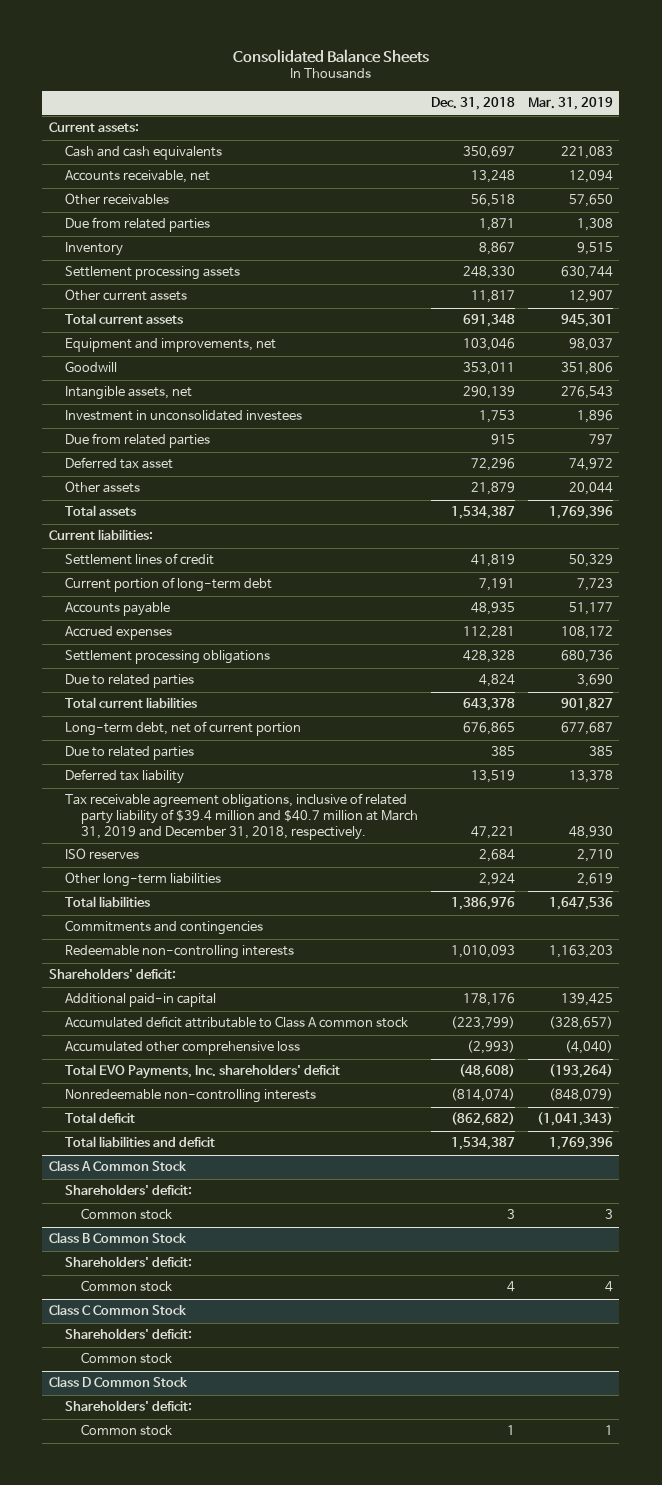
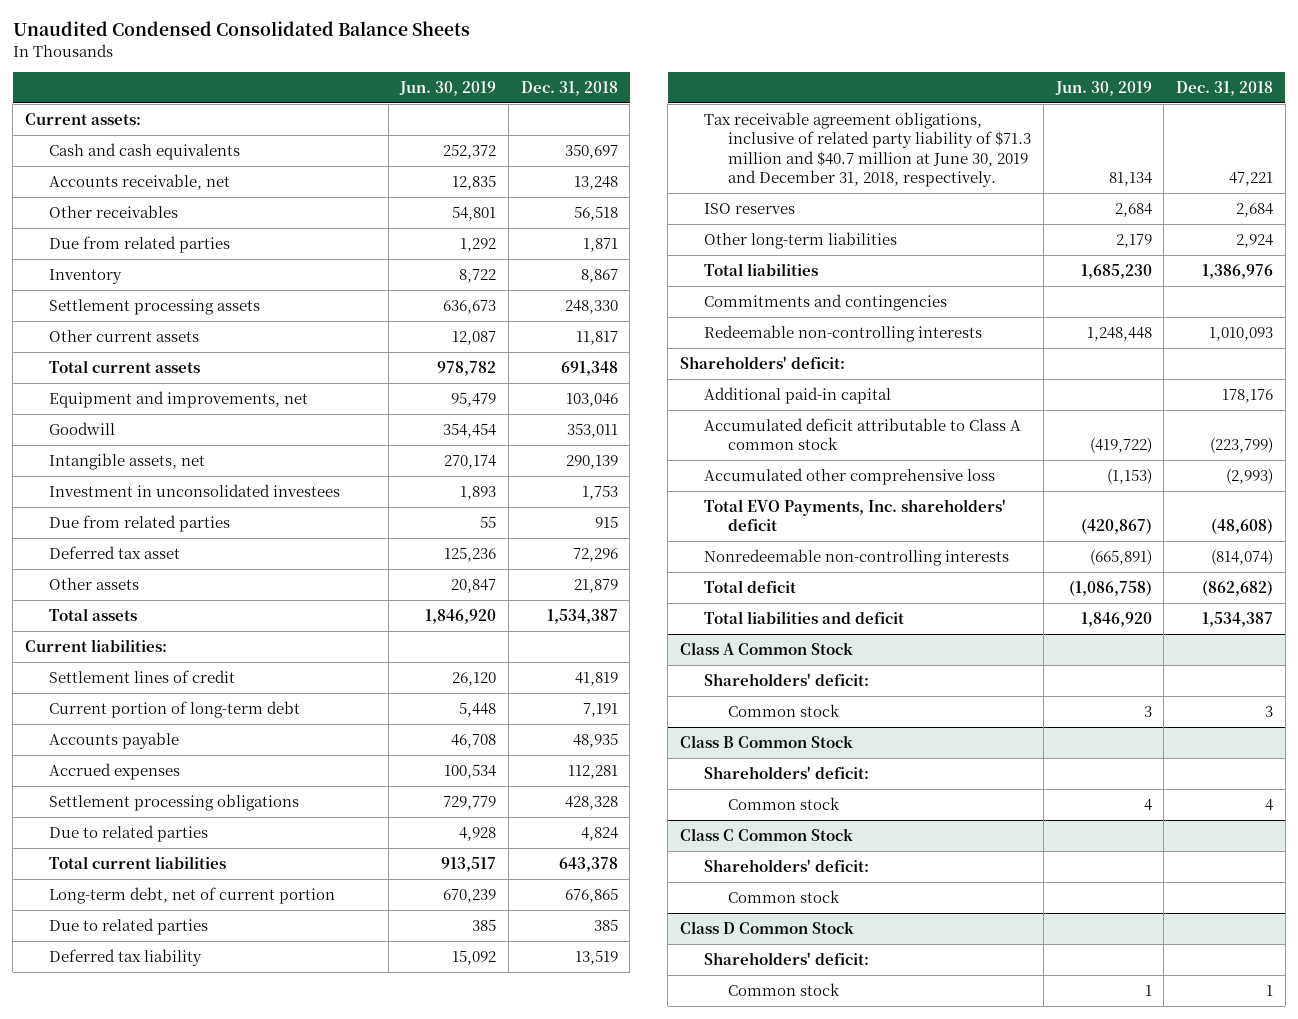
- Consolidated Balance Sheets
+ Unaudited Condensed Consolidated Balance Sheets
- | Dec. 31, 2018 | Mar. 31, 2019
+ | Jun. 30, 2019 | Dec. 31, 2018
- Tax receivable agreement obligations, inclusive of related party liability of $39.4 million and $40.7 million at March 31, 2019 and December 31, 2018, respectively. | 47,221 | 48,930
+ Tax receivable agreement obligations, inclusive of related party liability of $71.3 million and $40.7 million at June 30, 2019 and December 31, 2018, respectively. | 81,134 | 47,221

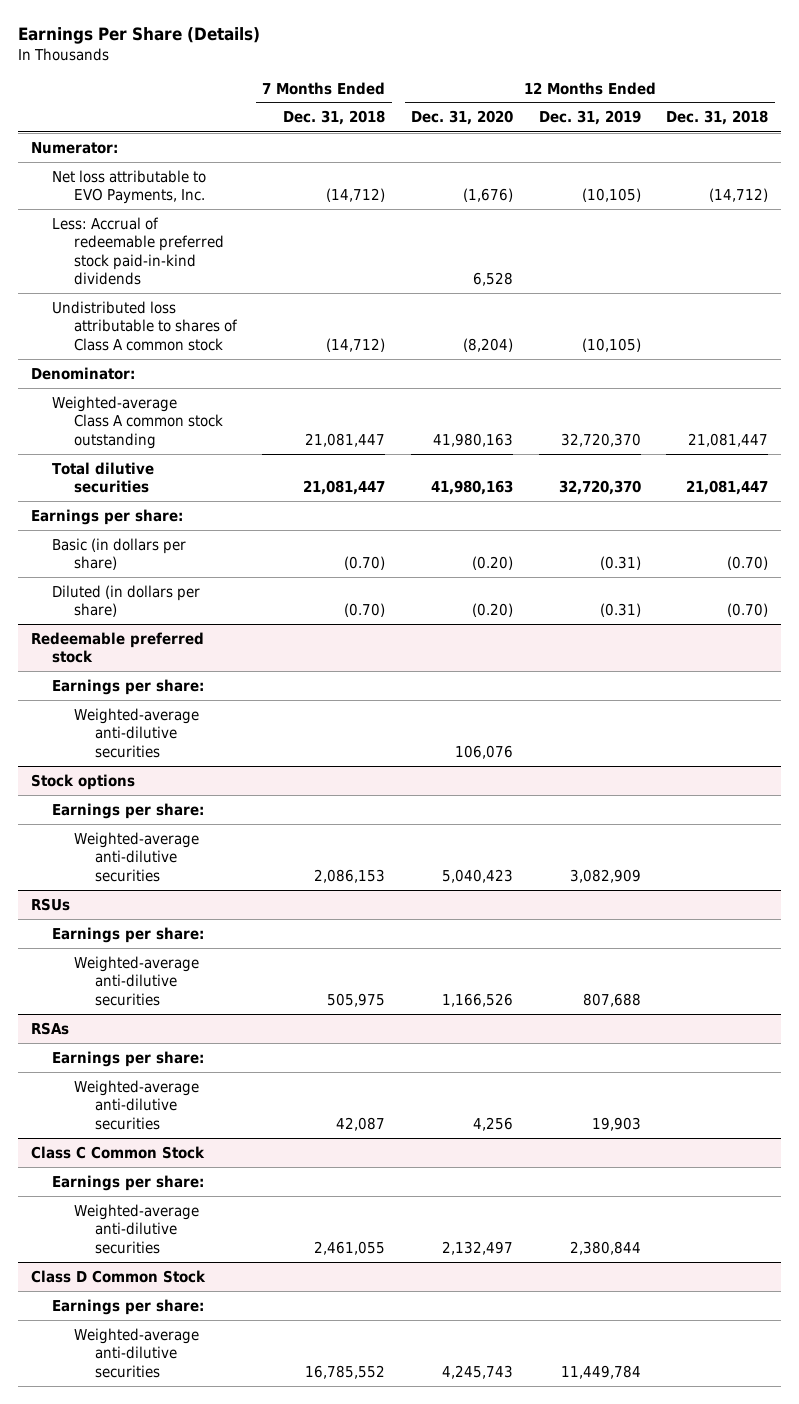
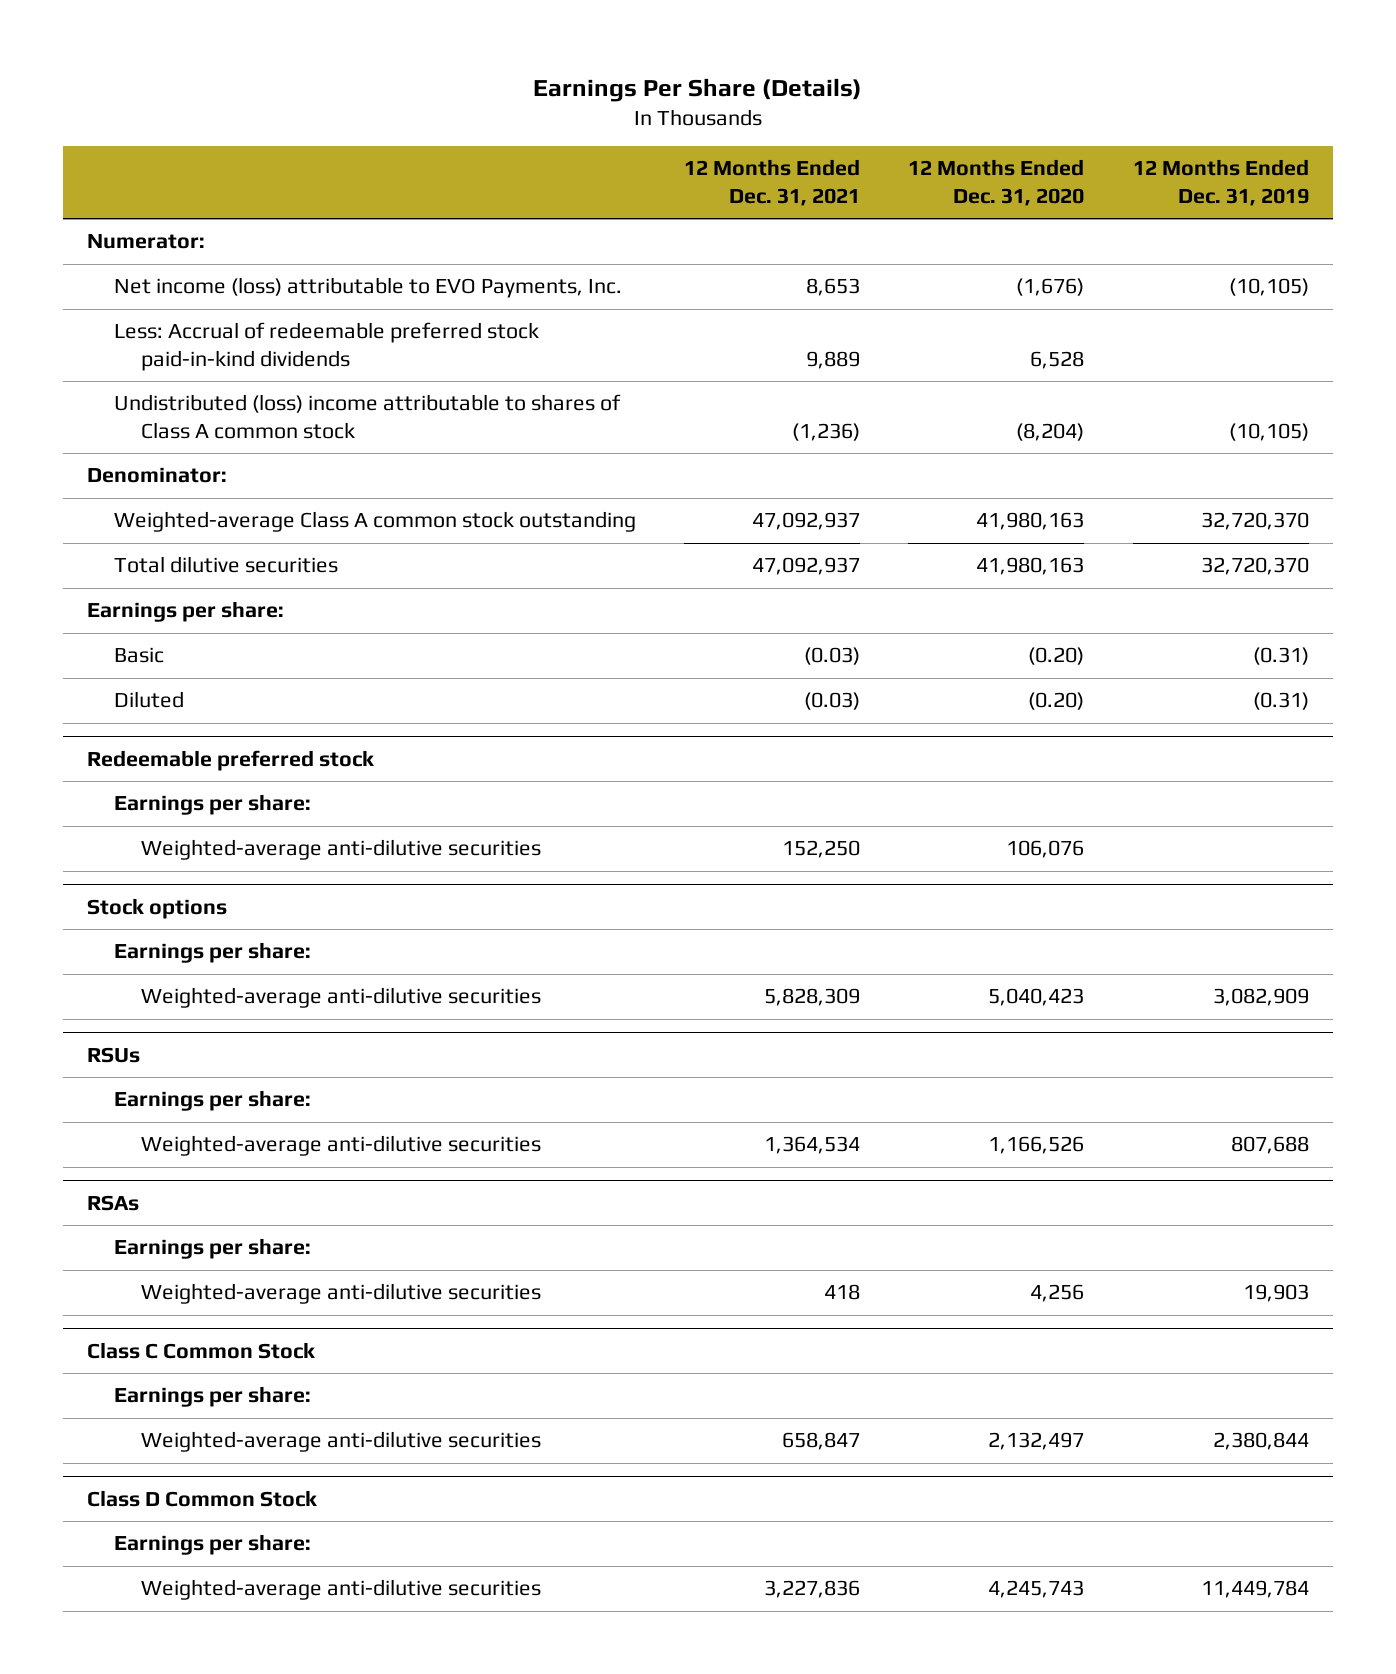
- | 7 Months Ended Dec. 31, 2018 | 12 Months Ended Dec. 31, 2020 | 12 Months Ended Dec. 31, 2019 | 12 Months Ended Dec. 31, 2018
+ | 12 Months Ended Dec. 31, 2021 | 12 Months Ended Dec. 31, 2020 | 12 Months Ended Dec. 31, 2019
- Net loss attributable to EVO Payments, Inc. | (14,712) | (1,676) | (10,105) | (14,712)
+ Net income (loss) attributable to EVO Payments, Inc. | 8,653 | (1,676) | (10,105)
- Undistributed loss attributable to shares of Class A common stock | (14,712) | (8,204) | (10,105) |
+ Undistributed (loss) income attributable to shares of Class A common stock | (1,236) | (8,204) | (10,105)
- Basic (in dollars per share) | (0.70) | (0.20) | (0.31) | (0.70)
- Diluted (in dollars per share) | (0.70) | (0.20) | (0.31) | (0.70)
+ Basic | (0.03) | (0.20) | (0.31)
+ Diluted | (0.03) | (0.20) | (0.31)

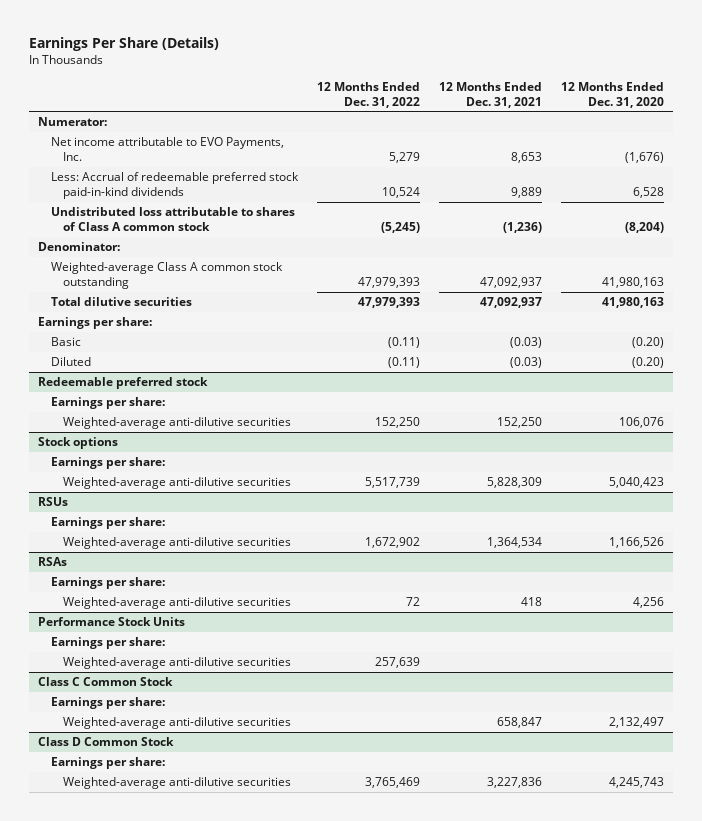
- | 12 Months Ended Dec. 31, 2021 | 12 Months Ended Dec. 31, 2020 | 12 Months Ended Dec. 31, 2019
+ | 12 Months Ended Dec. 31, 2022 | 12 Months Ended Dec. 31, 2021 | 12 Months Ended Dec. 31, 2020
- Net income (loss) attributable to EVO Payments, Inc. | 8,653 | (1,676) | (10,105)
+ Net income attributable to EVO Payments, Inc. | 5,279 | 8,653 | (1,676)
- Undistributed (loss) income attributable to shares of Class A common stock | (1,236) | (8,204) | (10,105)
+ Undistributed loss attributable to shares of Class A common stock | (5,245) | (1,236) | (8,204)
+ Performance Stock Units
+ Earnings per share:
+ Weighted-average anti-dilutive securities | 257,639 | |

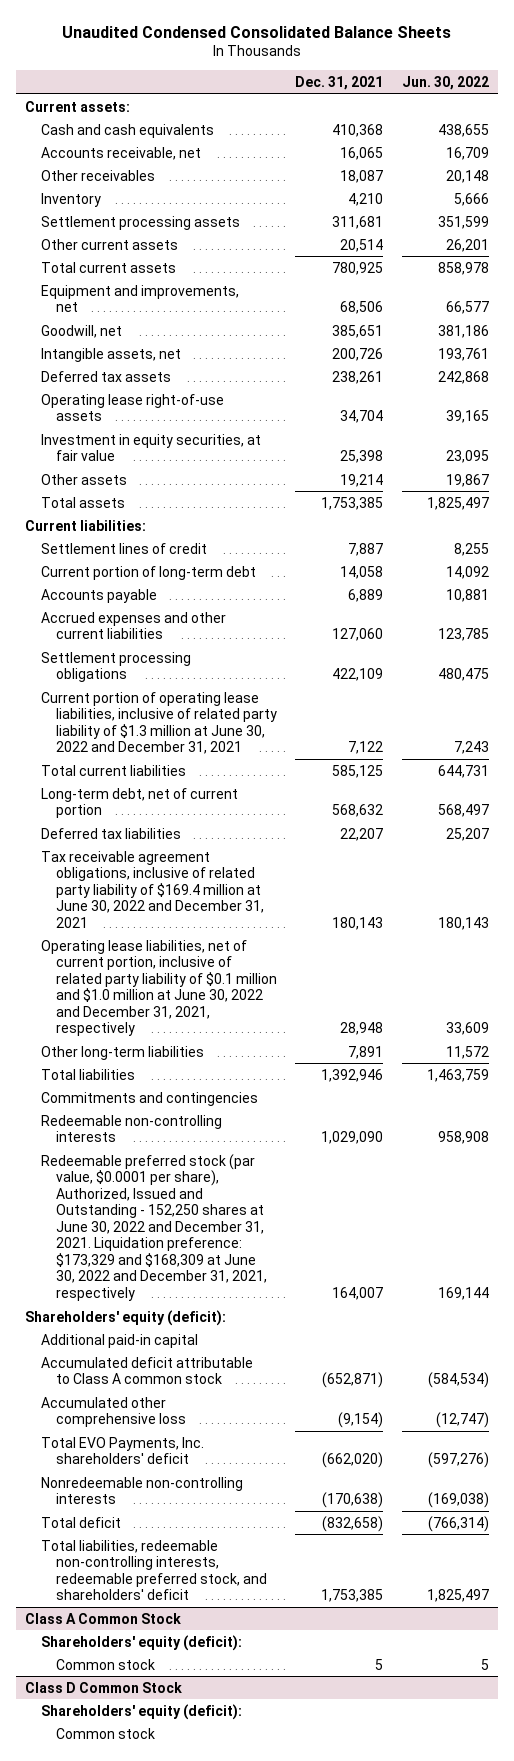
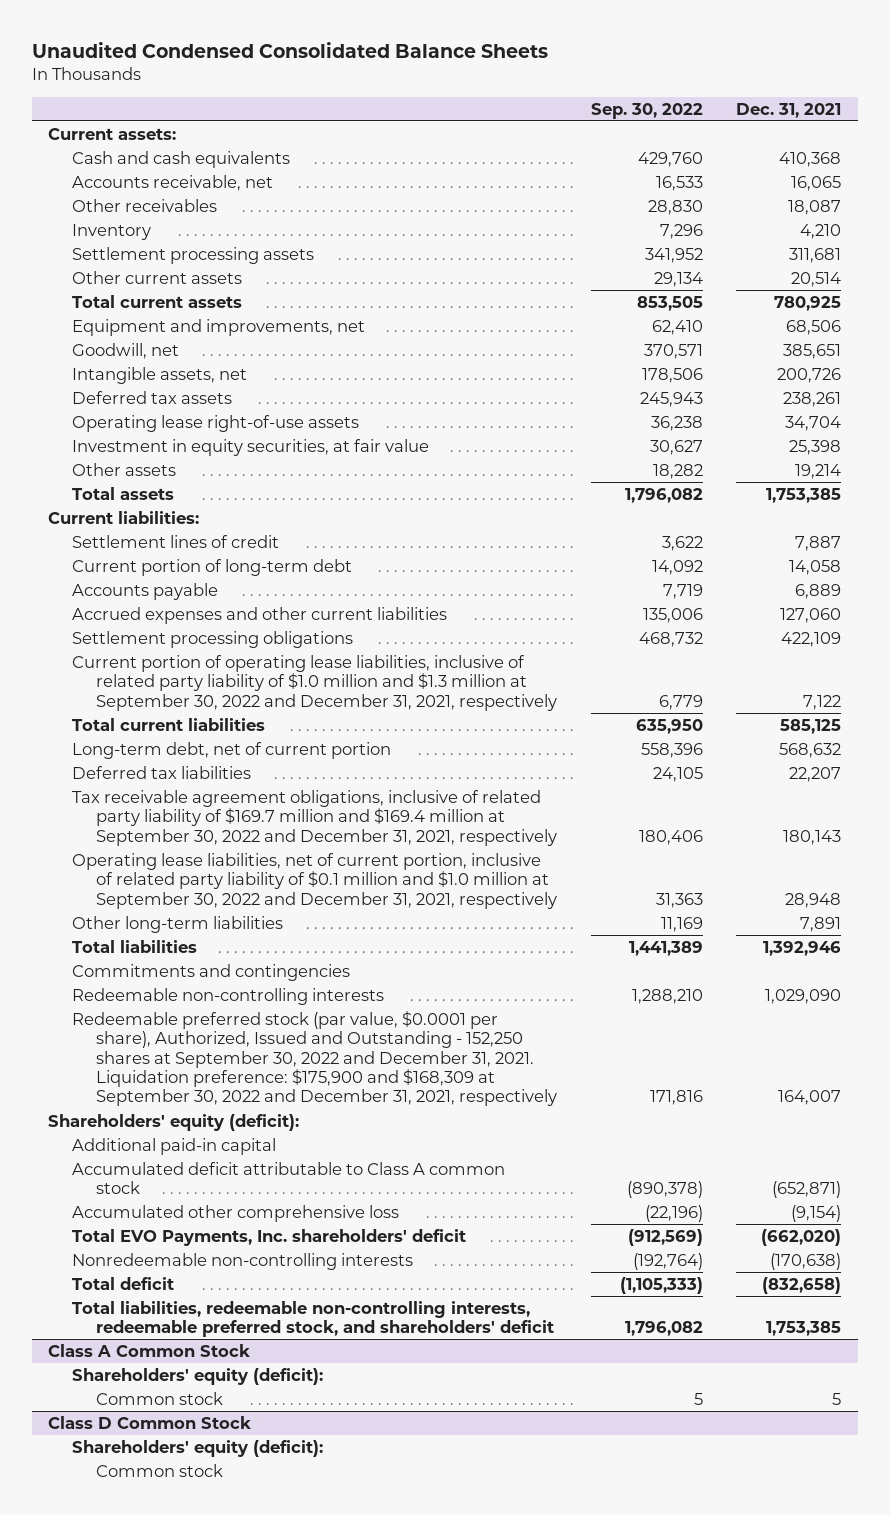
- | Dec. 31, 2021 | Jun. 30, 2022
+ | Sep. 30, 2022 | Dec. 31, 2021
- Current portion of operating lease liabilities, inclusive of related party liability of $1.3 million at June 30, 2022 and December 31, 2021 | 7,122 | 7,243
+ Current portion of operating lease liabilities, inclusive of related party liability of $1.0 million and $1.3 million at September 30, 2022 and December 31, 2021, respectively | 6,779 | 7,122
- Tax receivable agreement obligations, inclusive of related party liability of $169.4 million at June 30, 2022 and December 31, 2021 | 180,143 | 180,143
- Operating lease liabilities, net of current portion, inclusive of related party liability of $0.1 million and $1.0 million at June 30, 2022 and December 31, 2021, respectively | 28,948 | 33,609
+ Tax receivable agreement obligations, inclusive of related party liability of $169.7 million and $169.4 million at September 30, 2022 and December 31, 2021, respectively | 180,406 | 180,143
+ Operating lease liabilities, net of current portion, inclusive of related party liability of $0.1 million and $1.0 million at September 30, 2022 and December 31, 2021, respectively | 31,363 | 28,948
- Redeemable preferred stock (par value, $0.0001 per share), Authorized, Issued and Outstanding - 152,250 shares at June 30, 2022 and December 31, 2021. Liquidation preference: $173,329 and $168,309 at June 30, 2022 and December 31, 2021, respectively | 164,007 | 169,144
+ Redeemable preferred stock (par value, $0.0001 per share), Authorized, Issued and Outstanding - 152,250 shares at September 30, 2022 and December 31, 2021. Liquidation preference: $175,900 and $168,309 at September 30, 2022 and December 31, 2021, respectively | 171,816 | 164,007

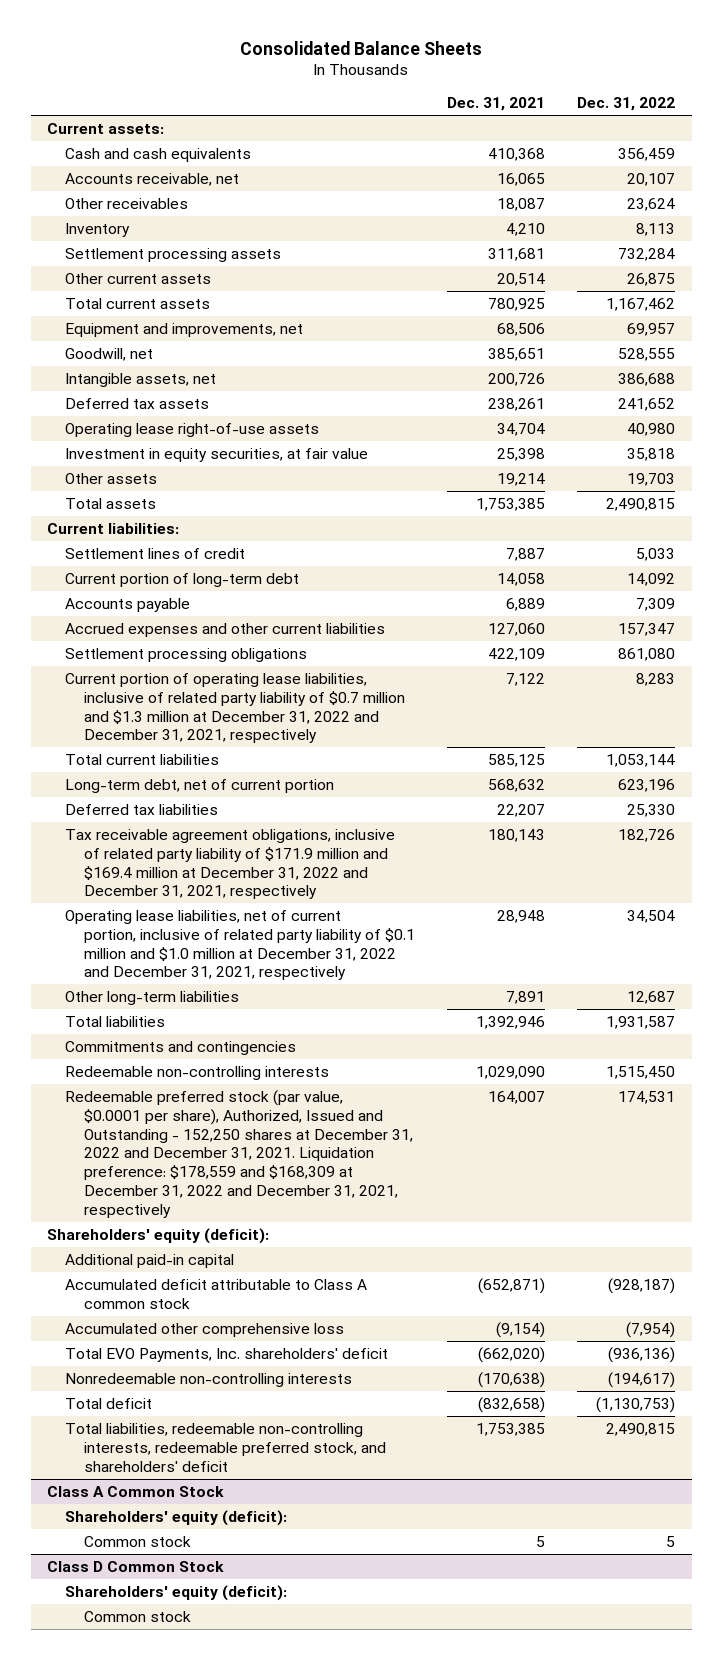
- Unaudited Condensed Consolidated Balance Sheets
+ Consolidated Balance Sheets
- | Sep. 30, 2022 | Dec. 31, 2021
+ | Dec. 31, 2021 | Dec. 31, 2022
- Current portion of operating lease liabilities, inclusive of related party liability of $1.0 million and $1.3 million at September 30, 2022 and December 31, 2021, respectively | 6,779 | 7,122
+ Current portion of operating lease liabilities, inclusive of related party liability of $0.7 million and $1.3 million at December 31, 2022 and December 31, 2021, respectively | 7,122 | 8,283
- Tax receivable agreement obligations, inclusive of related party liability of $169.7 million and $169.4 million at September 30, 2022 and December 31, 2021, respectively | 180,406 | 180,143
- Operating lease liabilities, net of current portion, inclusive of related party liability of $0.1 million and $1.0 million at September 30, 2022 and December 31, 2021, respectively | 31,363 | 28,948
+ Tax receivable agreement obligations, inclusive of related party liability of $171.9 million and $169.4 million at December 31, 2022 and December 31, 2021, respectively | 180,143 | 182,726
+ Operating lease liabilities, net of current portion, inclusive of related party liability of $0.1 million and $1.0 million at December 31, 2022 and December 31, 2021, respectively | 28,948 | 34,504
- Redeemable preferred stock (par value, $0.0001 per share), Authorized, Issued and Outstanding - 152,250 shares at September 30, 2022 and December 31, 2021. Liquidation preference: $175,900 and $168,309 at September 30, 2022 and December 31, 2021, respectively | 171,816 | 164,007
+ Redeemable preferred stock (par value, $0.0001 per share), Authorized, Issued and Outstanding - 152,250 shares at December 31, 2022 and December 31, 2021. Liquidation preference: $178,559 and $168,309 at December 31, 2022 and December 31, 2021, respectively | 164,007 | 174,531

